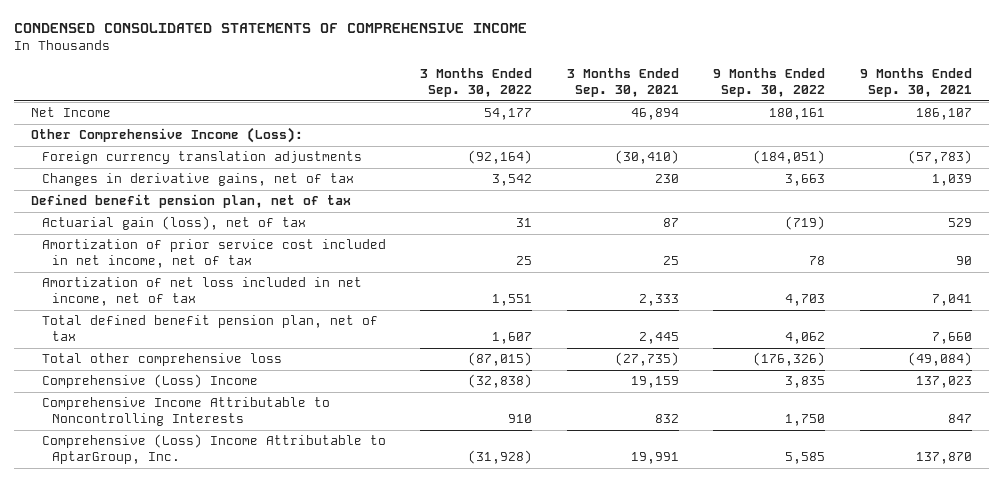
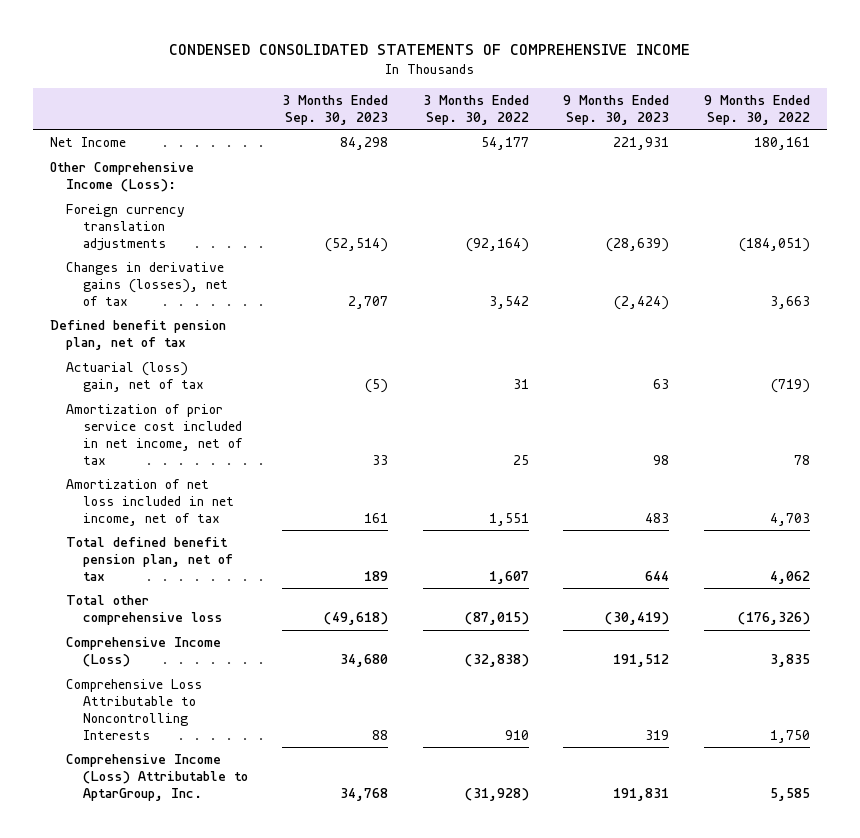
- | 3 Months Ended Sep. 30, 2022 | 3 Months Ended Sep. 30, 2021 | 9 Months Ended Sep. 30, 2022 | 9 Months Ended Sep. 30, 2021
+ | 3 Months Ended Sep. 30, 2023 | 3 Months Ended Sep. 30, 2022 | 9 Months Ended Sep. 30, 2023 | 9 Months Ended Sep. 30, 2022
- Changes in derivative gains, net of tax | 3,542 | 230 | 3,663 | 1,039
+ Changes in derivative gains (losses), net of tax | 2,707 | 3,542 | (2,424) | 3,663
- Actuarial gain (loss), net of tax | 31 | 87 | (719) | 529
+ Actuarial (loss) gain, net of tax | (5) | 31 | 63 | (719)
- Comprehensive (Loss) Income | (32,838) | 19,159 | 3,835 | 137,023
- Comprehensive Income Attributable to Noncontrolling Interests | 910 | 832 | 1,750 | 847
- Comprehensive (Loss) Income Attributable to AptarGroup, Inc. | (31,928) | 19,991 | 5,585 | 137,870
+ Comprehensive Income (Loss) | 34,680 | (32,838) | 191,512 | 3,835
+ Comprehensive Loss Attributable to Noncontrolling Interests | 88 | 910 | 319 | 1,750
+ Comprehensive Income (Loss) Attributable to AptarGroup, Inc. | 34,768 | (31,928) | 191,831 | 5,585

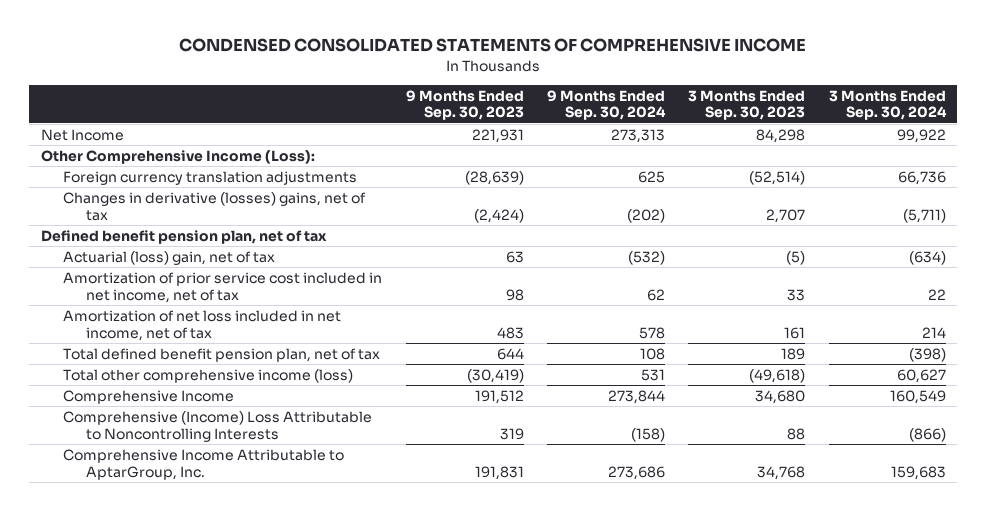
- | 3 Months Ended Sep. 30, 2023 | 3 Months Ended Sep. 30, 2022 | 9 Months Ended Sep. 30, 2023 | 9 Months Ended Sep. 30, 2022
+ | 9 Months Ended Sep. 30, 2023 | 9 Months Ended Sep. 30, 2024 | 3 Months Ended Sep. 30, 2023 | 3 Months Ended Sep. 30, 2024
- Changes in derivative gains (losses), net of tax | 2,707 | 3,542 | (2,424) | 3,663
+ Changes in derivative (losses) gains, net of tax | (2,424) | (202) | 2,707 | (5,711)
- Total other comprehensive loss | (49,618) | (87,015) | (30,419) | (176,326)
- Comprehensive Income (Loss) | 34,680 | (32,838) | 191,512 | 3,835
- Comprehensive Loss Attributable to Noncontrolling Interests | 88 | 910 | 319 | 1,750
- Comprehensive Income (Loss) Attributable to AptarGroup, Inc. | 34,768 | (31,928) | 191,831 | 5,585
+ Total other comprehensive income (loss) | (30,419) | 531 | (49,618) | 60,627
+ Comprehensive Income | 191,512 | 273,844 | 34,680 | 160,549
+ Comprehensive (Income) Loss Attributable to Noncontrolling Interests | 319 | (158) | 88 | (866)
+ Comprehensive Income Attributable to AptarGroup, Inc. | 191,831 | 273,686 | 34,768 | 159,683

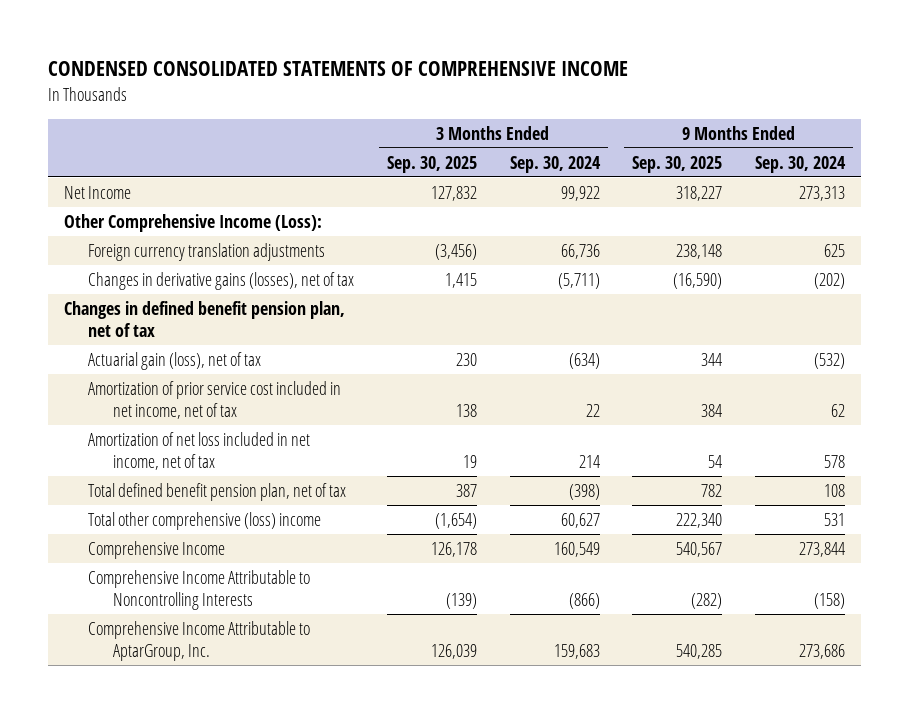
- | 9 Months Ended Sep. 30, 2023 | 9 Months Ended Sep. 30, 2024 | 3 Months Ended Sep. 30, 2023 | 3 Months Ended Sep. 30, 2024
+ | 3 Months Ended Sep. 30, 2025 | 3 Months Ended Sep. 30, 2024 | 9 Months Ended Sep. 30, 2025 | 9 Months Ended Sep. 30, 2024
- Changes in derivative (losses) gains, net of tax | (2,424) | (202) | 2,707 | (5,711)
- Defined benefit pension plan, net of tax
- Actuarial (loss) gain, net of tax | 63 | (532) | (5) | (634)
+ Changes in derivative gains (losses), net of tax | 1,415 | (5,711) | (16,590) | (202)
+ Changes in defined benefit pension plan, net of tax
+ Actuarial gain (loss), net of tax | 230 | (634) | 344 | (532)
- Total other comprehensive income (loss) | (30,419) | 531 | (49,618) | 60,627
+ Total other comprehensive (loss) income | (1,654) | 60,627 | 222,340 | 531
- Comprehensive (Income) Loss Attributable to Noncontrolling Interests | 319 | (158) | 88 | (866)
+ Comprehensive Income Attributable to Noncontrolling Interests | (139) | (866) | (282) | (158)

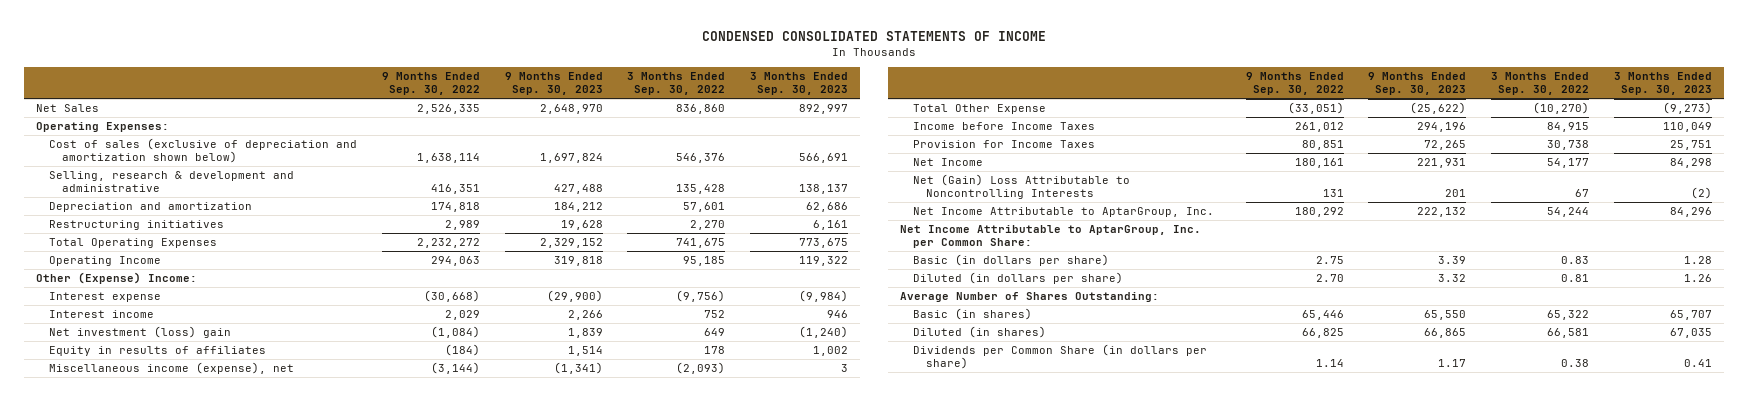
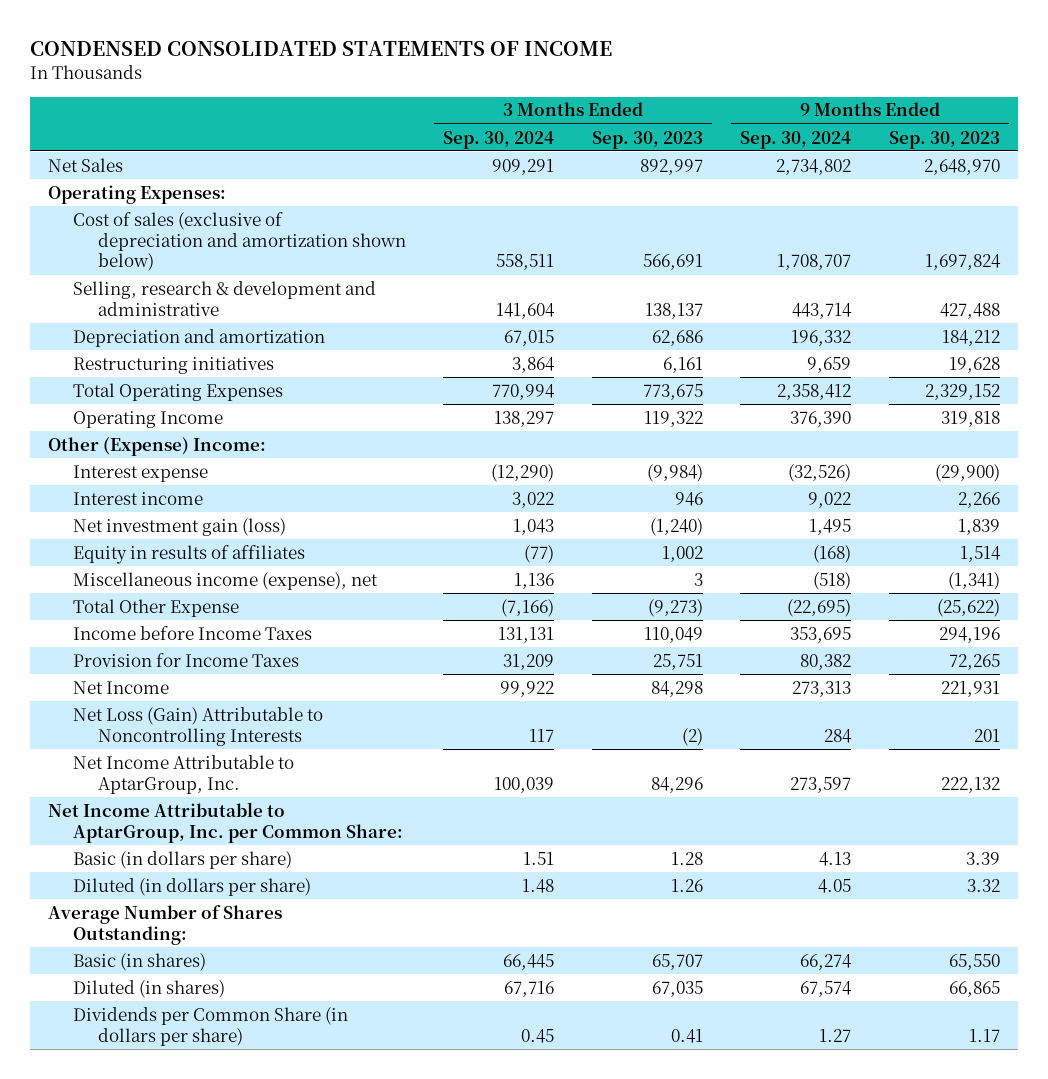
- | 9 Months Ended Sep. 30, 2022 | 9 Months Ended Sep. 30, 2023 | 3 Months Ended Sep. 30, 2022 | 3 Months Ended Sep. 30, 2023
+ | 3 Months Ended Sep. 30, 2024 | 3 Months Ended Sep. 30, 2023 | 9 Months Ended Sep. 30, 2024 | 9 Months Ended Sep. 30, 2023
- Net investment (loss) gain | (1,084) | 1,839 | 649 | (1,240)
+ Net investment gain (loss) | 1,043 | (1,240) | 1,495 | 1,839
- Net (Gain) Loss Attributable to Noncontrolling Interests | 131 | 201 | 67 | (2)
+ Net Loss (Gain) Attributable to Noncontrolling Interests | 117 | (2) | 284 | 201

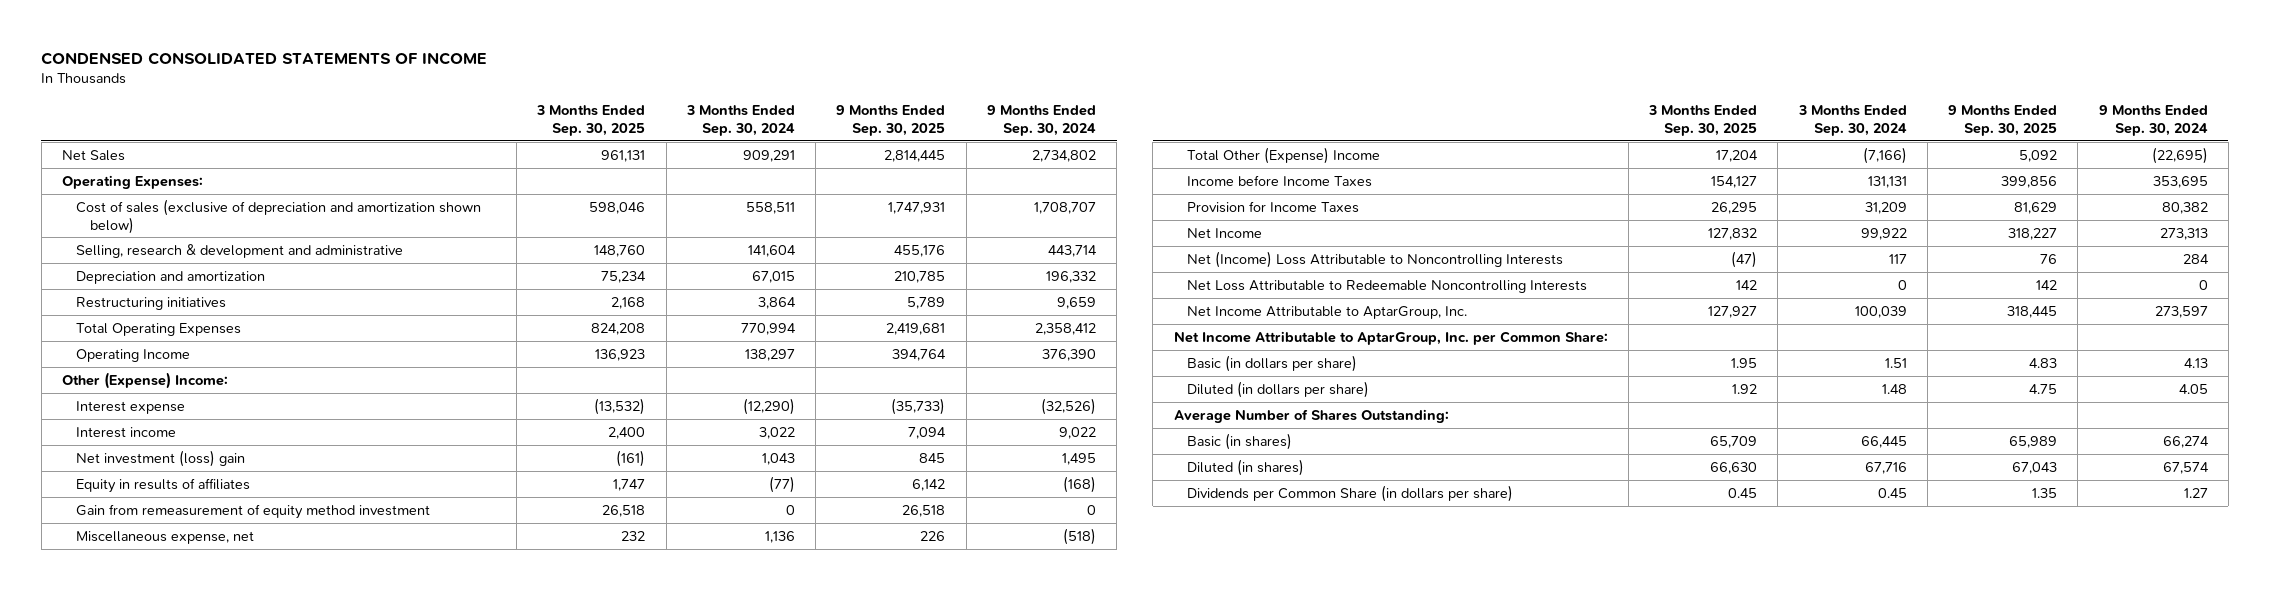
- | 3 Months Ended Sep. 30, 2024 | 3 Months Ended Sep. 30, 2023 | 9 Months Ended Sep. 30, 2024 | 9 Months Ended Sep. 30, 2023
+ | 3 Months Ended Sep. 30, 2025 | 3 Months Ended Sep. 30, 2024 | 9 Months Ended Sep. 30, 2025 | 9 Months Ended Sep. 30, 2024
- Net investment gain (loss) | 1,043 | (1,240) | 1,495 | 1,839
+ Net investment (loss) gain | (161) | 1,043 | 845 | 1,495
- Miscellaneous income (expense), net | 1,136 | 3 | (518) | (1,341)
- Total Other Expense | (7,166) | (9,273) | (22,695) | (25,622)
+ Gain from remeasurement of equity method investment | 26,518 | 0 | 26,518 | 0
+ Miscellaneous expense, net | 232 | 1,136 | 226 | (518)
+ Total Other (Expense) Income | 17,204 | (7,166) | 5,092 | (22,695)
- Net Loss (Gain) Attributable to Noncontrolling Interests | 117 | (2) | 284 | 201
+ Net (Income) Loss Attributable to Noncontrolling Interests | (47) | 117 | 76 | 284
+ Net Loss Attributable to Redeemable Noncontrolling Interests | 142 | 0 | 142 | 0

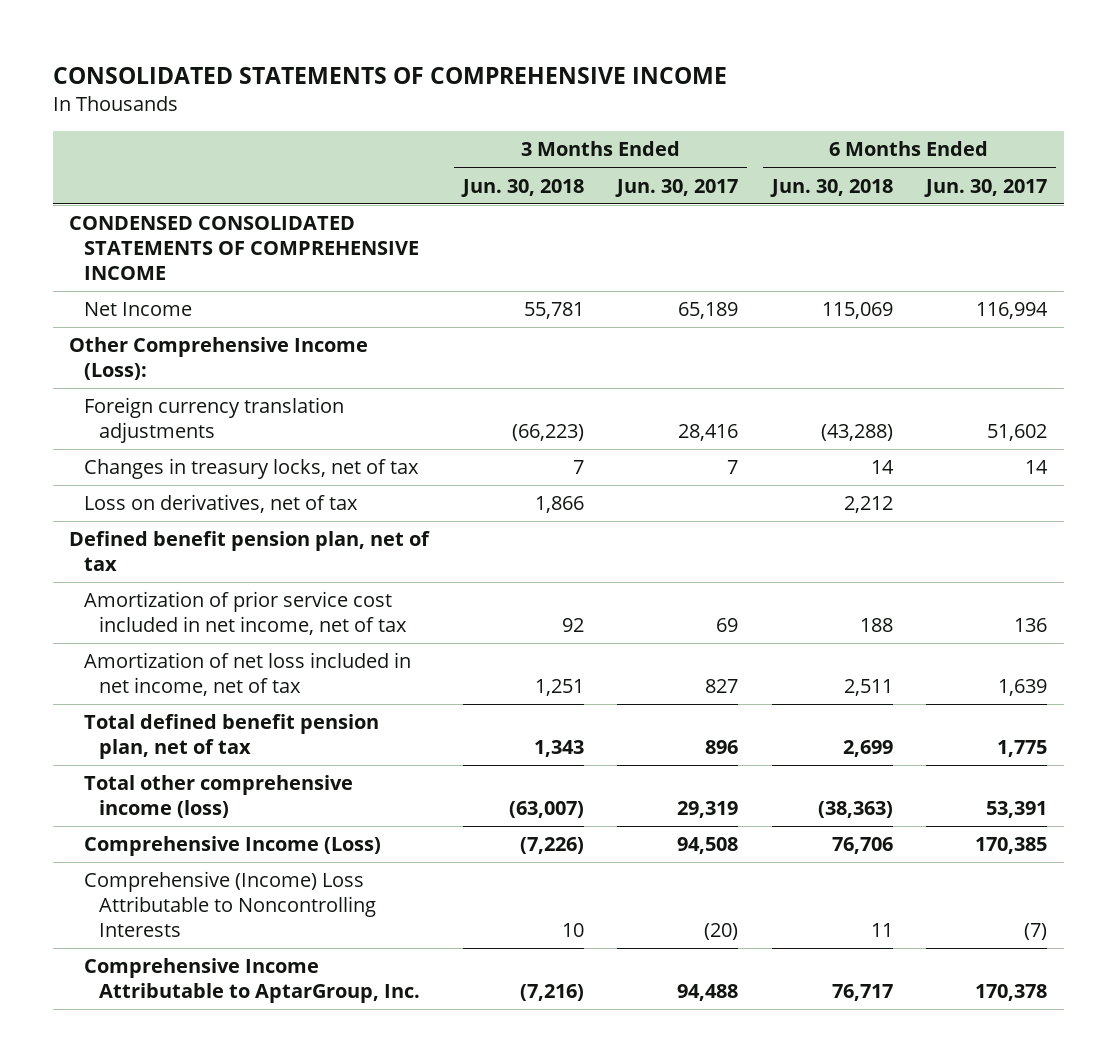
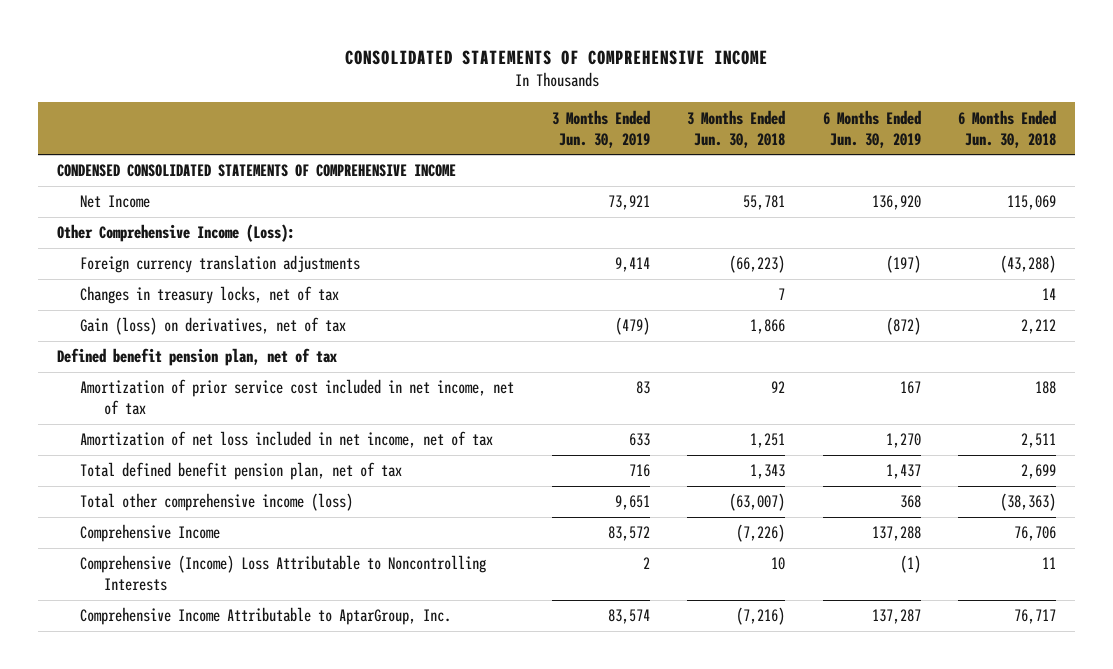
- | 3 Months Ended Jun. 30, 2018 | 3 Months Ended Jun. 30, 2017 | 6 Months Ended Jun. 30, 2018 | 6 Months Ended Jun. 30, 2017
+ | 3 Months Ended Jun. 30, 2019 | 3 Months Ended Jun. 30, 2018 | 6 Months Ended Jun. 30, 2019 | 6 Months Ended Jun. 30, 2018
- Loss on derivatives, net of tax | 1,866 | | 2,212 |
+ Gain (loss) on derivatives, net of tax | (479) | 1,866 | (872) | 2,212
- Comprehensive Income (Loss) | (7,226) | 94,508 | 76,706 | 170,385
+ Comprehensive Income | 83,572 | (7,226) | 137,288 | 76,706

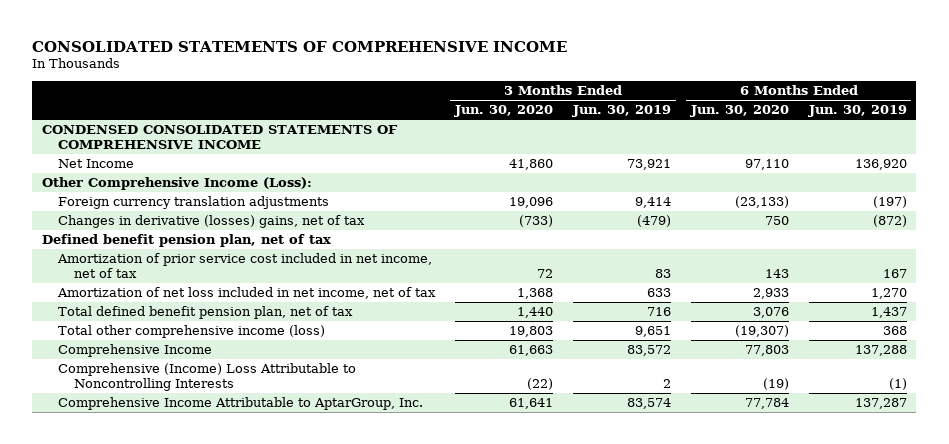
- | 3 Months Ended Jun. 30, 2019 | 3 Months Ended Jun. 30, 2018 | 6 Months Ended Jun. 30, 2019 | 6 Months Ended Jun. 30, 2018
+ | 3 Months Ended Jun. 30, 2020 | 3 Months Ended Jun. 30, 2019 | 6 Months Ended Jun. 30, 2020 | 6 Months Ended Jun. 30, 2019
- Changes in treasury locks, net of tax | | 7 | | 14
- Gain (loss) on derivatives, net of tax | (479) | 1,866 | (872) | 2,212
+ Changes in derivative (losses) gains, net of tax | (733) | (479) | 750 | (872)

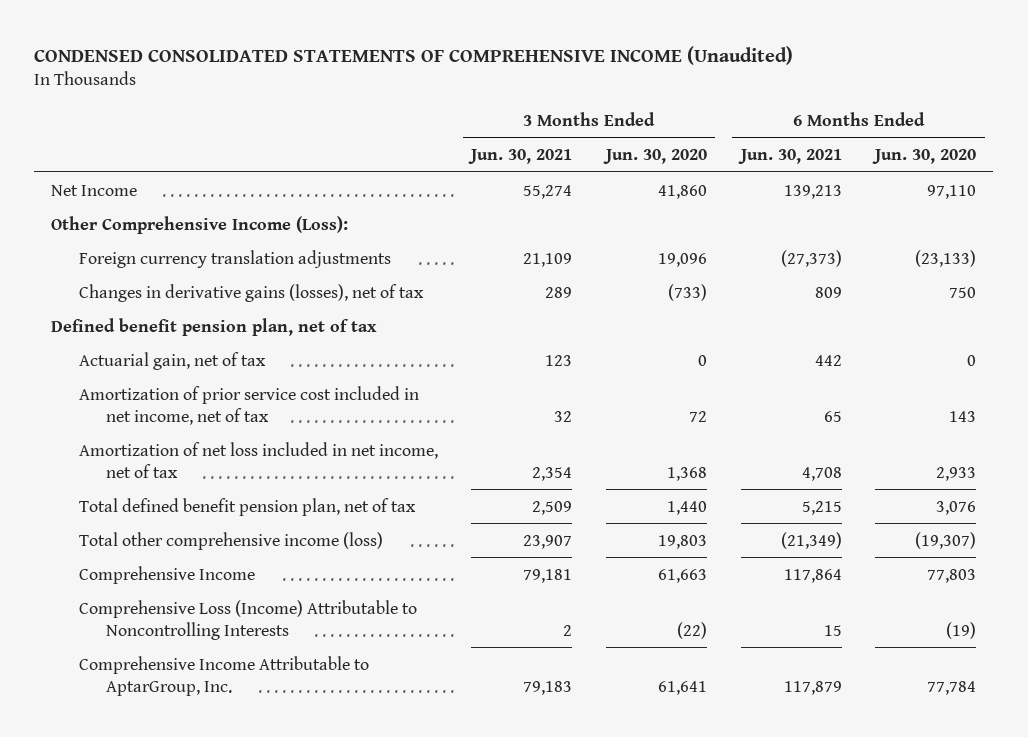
- CONSOLIDATED STATEMENTS OF COMPREHENSIVE INCOME
+ CONDENSED CONSOLIDATED STATEMENTS OF COMPREHENSIVE INCOME (Unaudited)
- | 3 Months Ended Jun. 30, 2020 | 3 Months Ended Jun. 30, 2019 | 6 Months Ended Jun. 30, 2020 | 6 Months Ended Jun. 30, 2019
+ | 3 Months Ended Jun. 30, 2021 | 3 Months Ended Jun. 30, 2020 | 6 Months Ended Jun. 30, 2021 | 6 Months Ended Jun. 30, 2020
- CONDENSED CONSOLIDATED STATEMENTS OF COMPREHENSIVE INCOME
- Changes in derivative (losses) gains, net of tax | (733) | (479) | 750 | (872)
+ Changes in derivative gains (losses), net of tax | 289 | (733) | 809 | 750
+ Actuarial gain, net of tax | 123 | 0 | 442 | 0
- Comprehensive (Income) Loss Attributable to Noncontrolling Interests | (22) | 2 | (19) | (1)
+ Comprehensive Loss (Income) Attributable to Noncontrolling Interests | 2 | (22) | 15 | (19)

